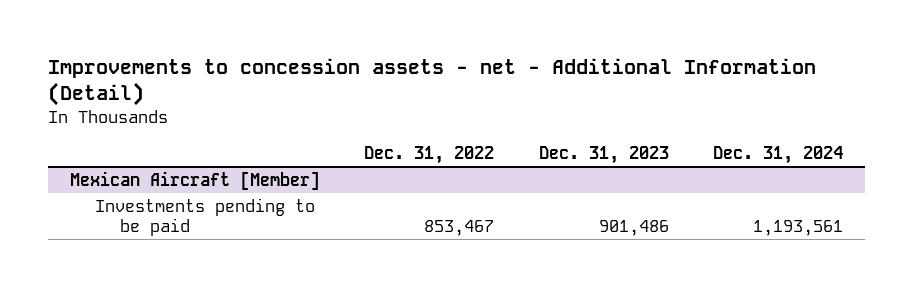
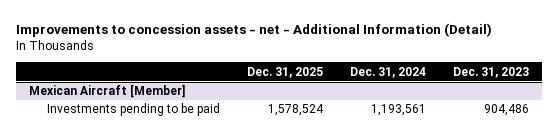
- | Dec. 31, 2022 | Dec. 31, 2023 | Dec. 31, 2024
+ | Dec. 31, 2025 | Dec. 31, 2024 | Dec. 31, 2023
@ Mexican Aircraft [Member]
- Investments pending to be paid | 853,467 | 901,486 | 1,193,561
+ Investments pending to be paid | 1,578,524 | 1,193,561 | 904,486

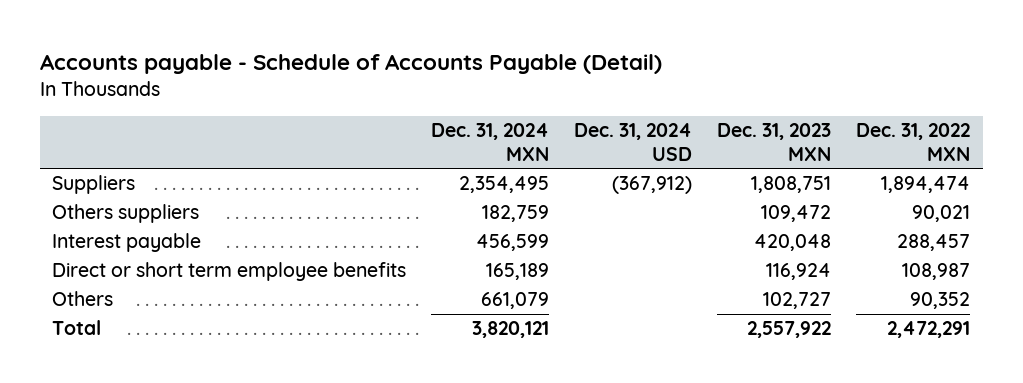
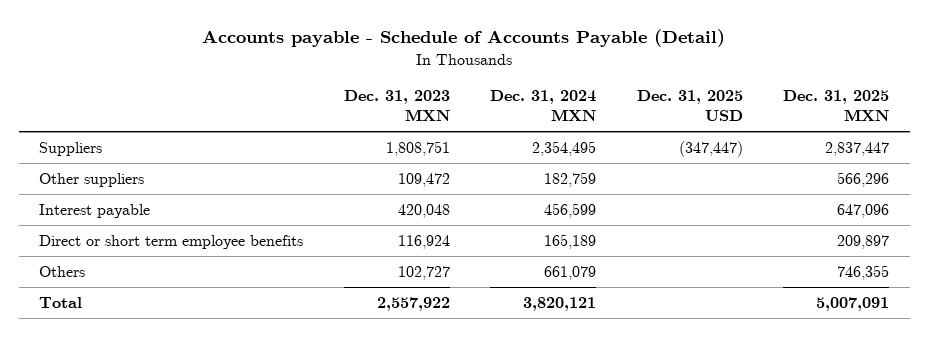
- | Dec. 31, 2024 MXN | Dec. 31, 2024 USD | Dec. 31, 2023 MXN | Dec. 31, 2022 MXN
+ | Dec. 31, 2023 MXN | Dec. 31, 2024 MXN | Dec. 31, 2025 USD | Dec. 31, 2025 MXN
- Others suppliers | 182,759 | | 109,472 | 90,021
+ Other suppliers | 109,472 | 182,759 | | 566,296

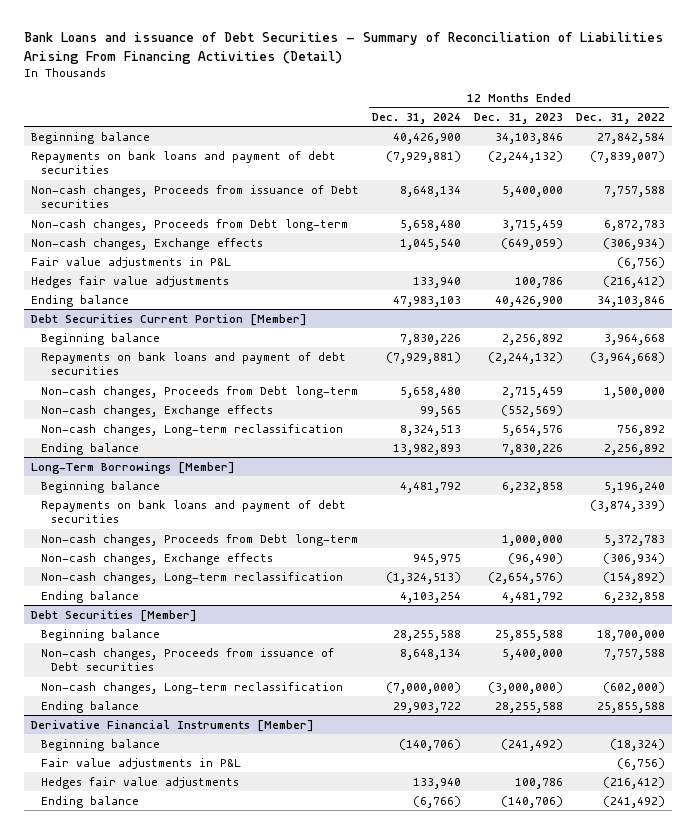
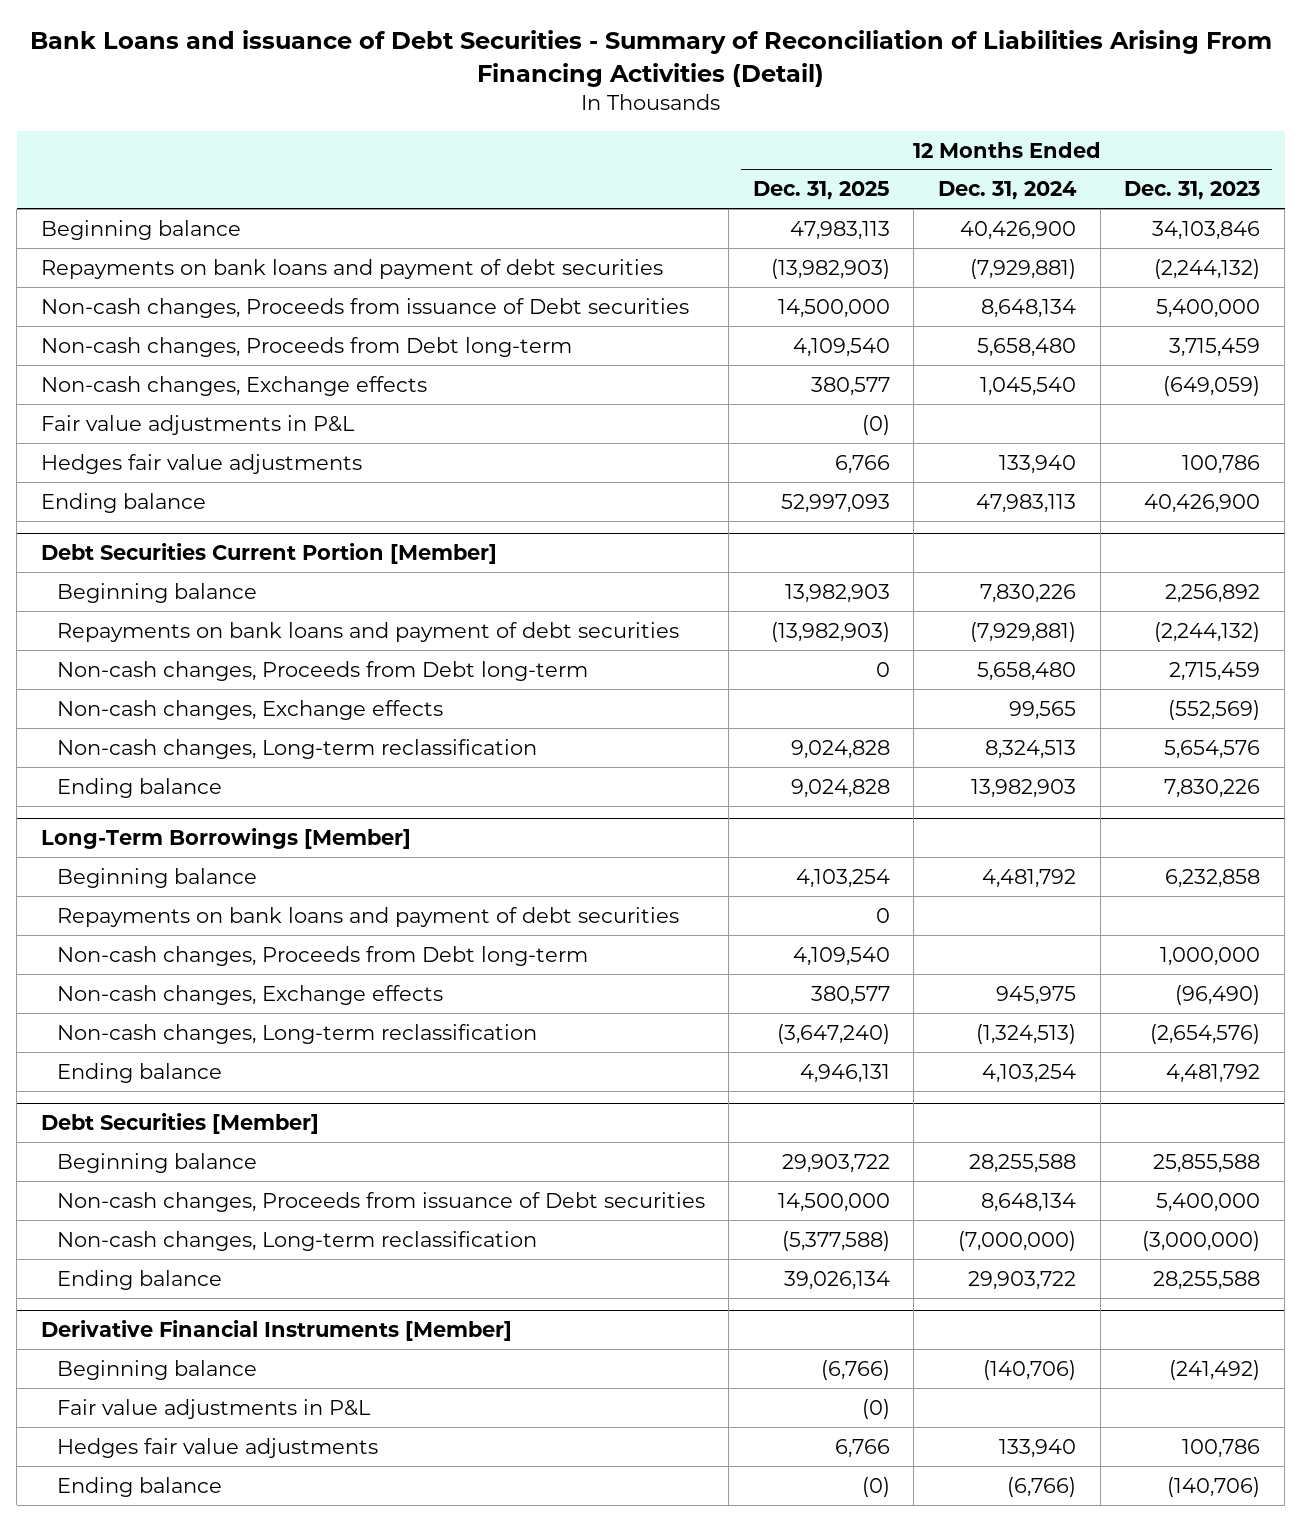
- | 12 Months Ended Dec. 31, 2024 | 12 Months Ended Dec. 31, 2023 | 12 Months Ended Dec. 31, 2022
+ | 12 Months Ended Dec. 31, 2025 | 12 Months Ended Dec. 31, 2024 | 12 Months Ended Dec. 31, 2023
- Ending balance | 47,983,103 | 40,426,900 | 34,103,846
+ Ending balance | 52,997,093 | 47,983,113 | 40,426,900
@ Debt Securities Current Portion [Member]
- Ending balance | 13,982,893 | 7,830,226 | 2,256,892
+ Ending balance | 9,024,828 | 13,982,903 | 7,830,226

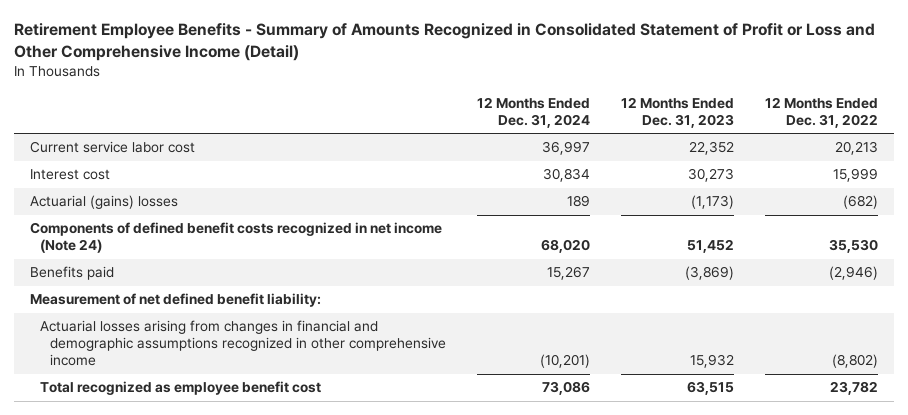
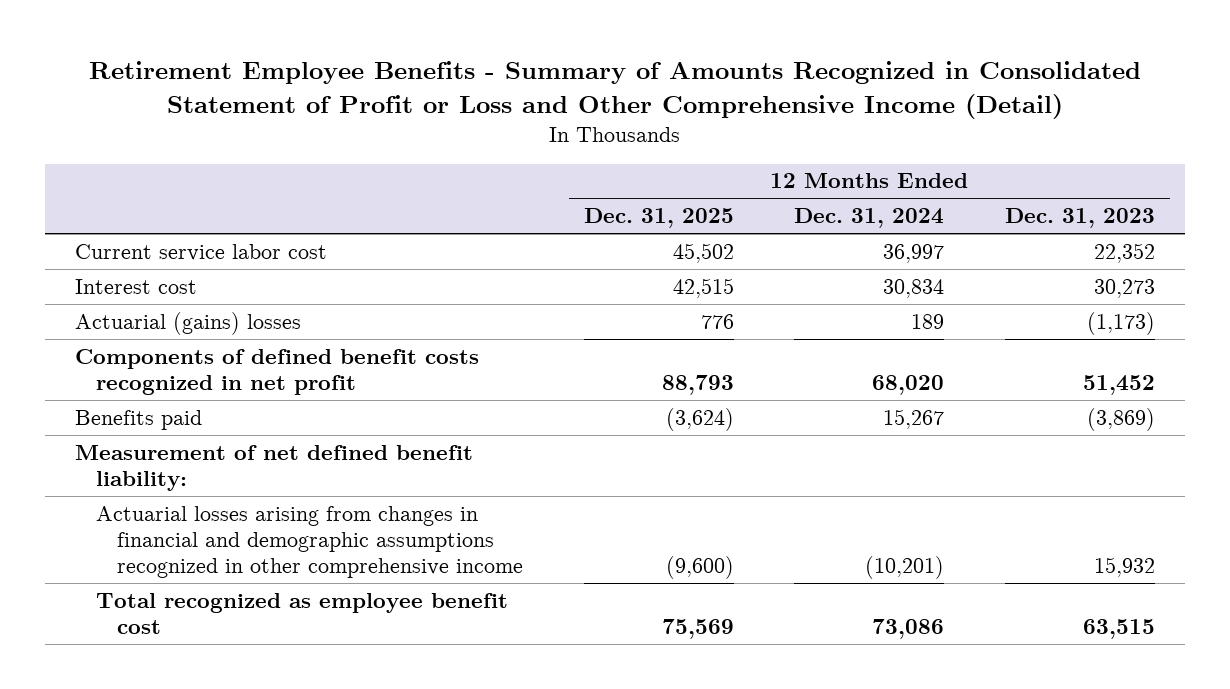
- | 12 Months Ended Dec. 31, 2024 | 12 Months Ended Dec. 31, 2023 | 12 Months Ended Dec. 31, 2022
+ | 12 Months Ended Dec. 31, 2025 | 12 Months Ended Dec. 31, 2024 | 12 Months Ended Dec. 31, 2023
- Components of defined benefit costs recognized in net income (Note 24) | 68,020 | 51,452 | 35,530
+ Components of defined benefit costs recognized in net profit | 88,793 | 68,020 | 51,452

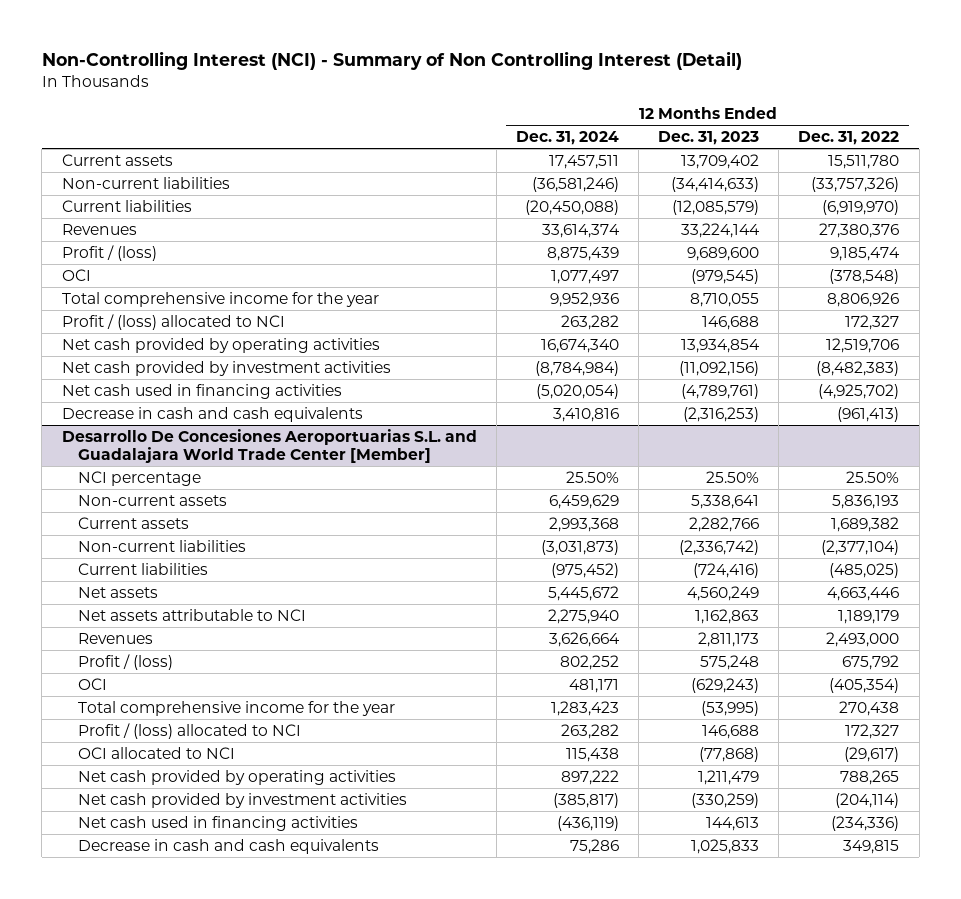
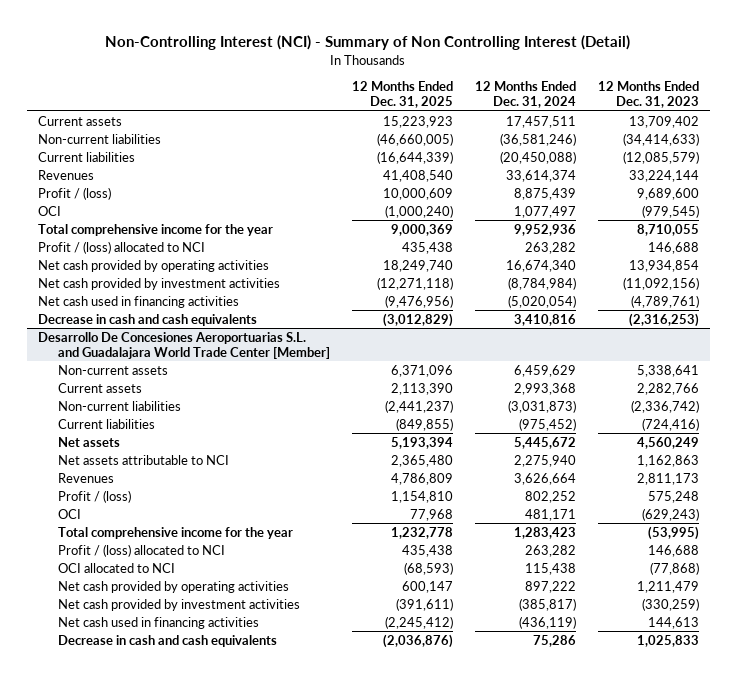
- | 12 Months Ended Dec. 31, 2024 | 12 Months Ended Dec. 31, 2023 | 12 Months Ended Dec. 31, 2022
+ | 12 Months Ended Dec. 31, 2025 | 12 Months Ended Dec. 31, 2024 | 12 Months Ended Dec. 31, 2023
@ Desarrollo De Concesiones Aeroportuarias S.L. and Guadalajara World Trade Center [Member]
- NCI percentage | 25.50% | 25.50% | 25.50%

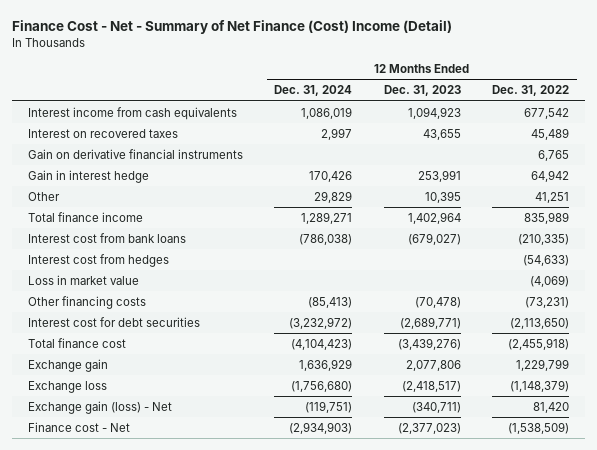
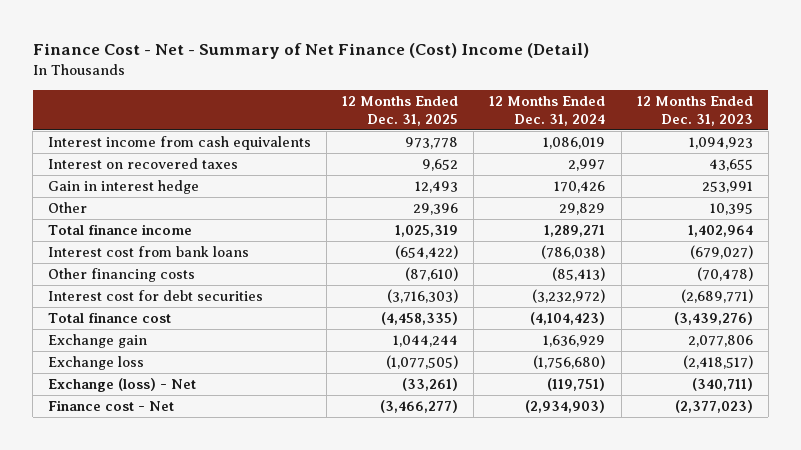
- | 12 Months Ended Dec. 31, 2024 | 12 Months Ended Dec. 31, 2023 | 12 Months Ended Dec. 31, 2022
+ | 12 Months Ended Dec. 31, 2025 | 12 Months Ended Dec. 31, 2024 | 12 Months Ended Dec. 31, 2023
- Gain on derivative financial instruments | | | 6,765
- Interest cost from hedges | | | (54,633)
- Loss in market value | | | (4,069)
- Exchange gain (loss) - Net | (119,751) | (340,711) | 81,420
+ Exchange (loss) - Net | (33,261) | (119,751) | (340,711)

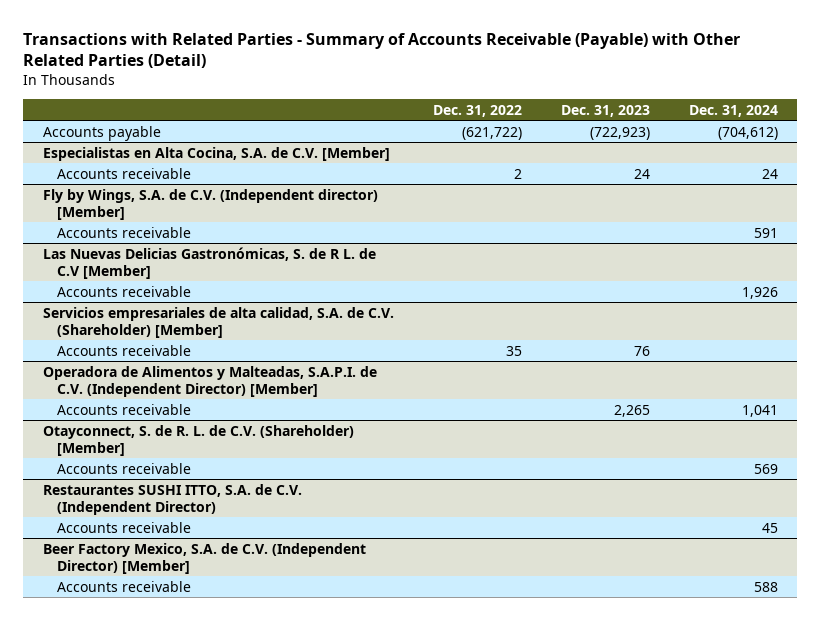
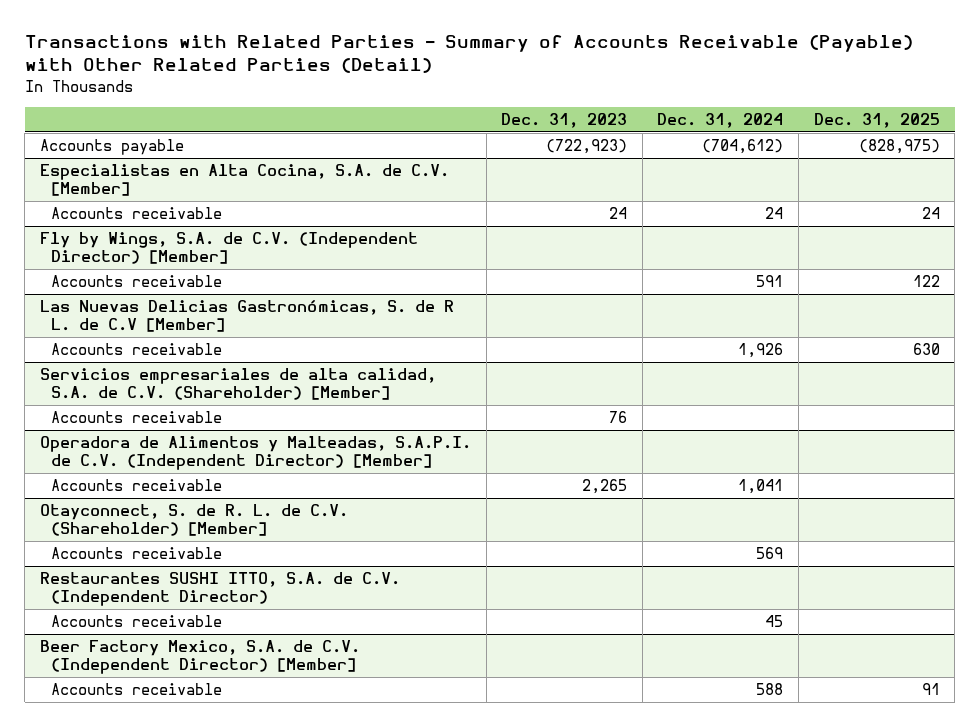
- | Dec. 31, 2022 | Dec. 31, 2023 | Dec. 31, 2024
+ | Dec. 31, 2023 | Dec. 31, 2024 | Dec. 31, 2025
- Fly by Wings, S.A. de C.V. (Independent director) [Member]
+ Fly by Wings, S.A. de C.V. (Independent Director) [Member]

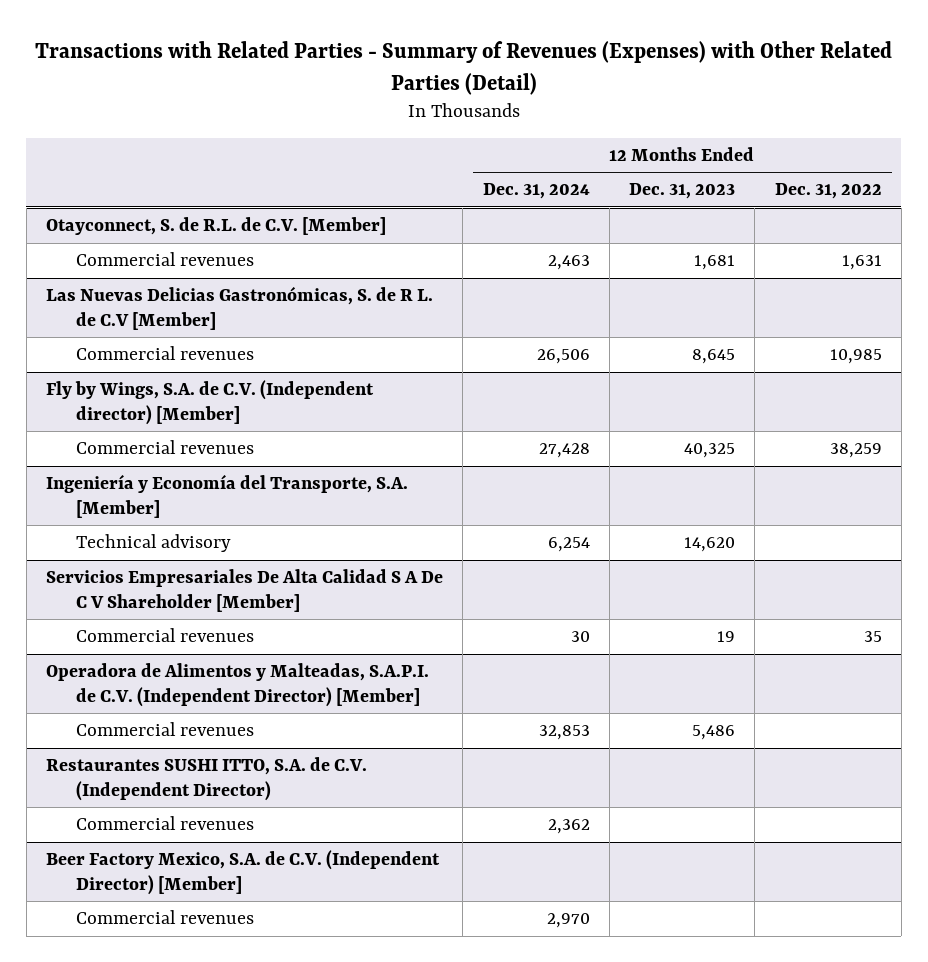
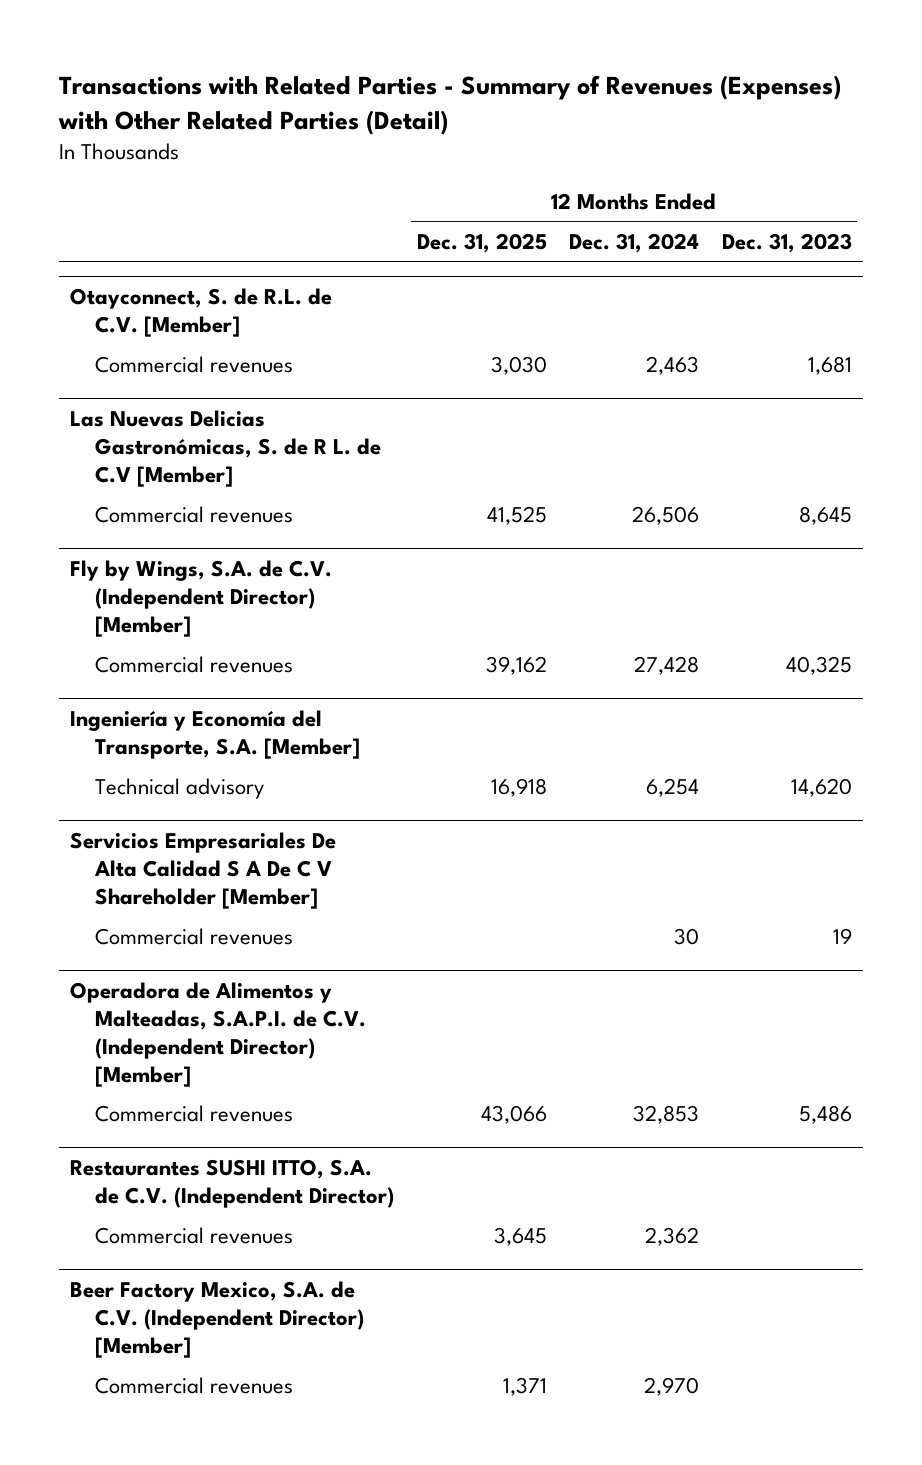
- | 12 Months Ended Dec. 31, 2024 | 12 Months Ended Dec. 31, 2023 | 12 Months Ended Dec. 31, 2022
+ | 12 Months Ended Dec. 31, 2025 | 12 Months Ended Dec. 31, 2024 | 12 Months Ended Dec. 31, 2023
- Fly by Wings, S.A. de C.V. (Independent director) [Member]
+ Fly by Wings, S.A. de C.V. (Independent Director) [Member]

